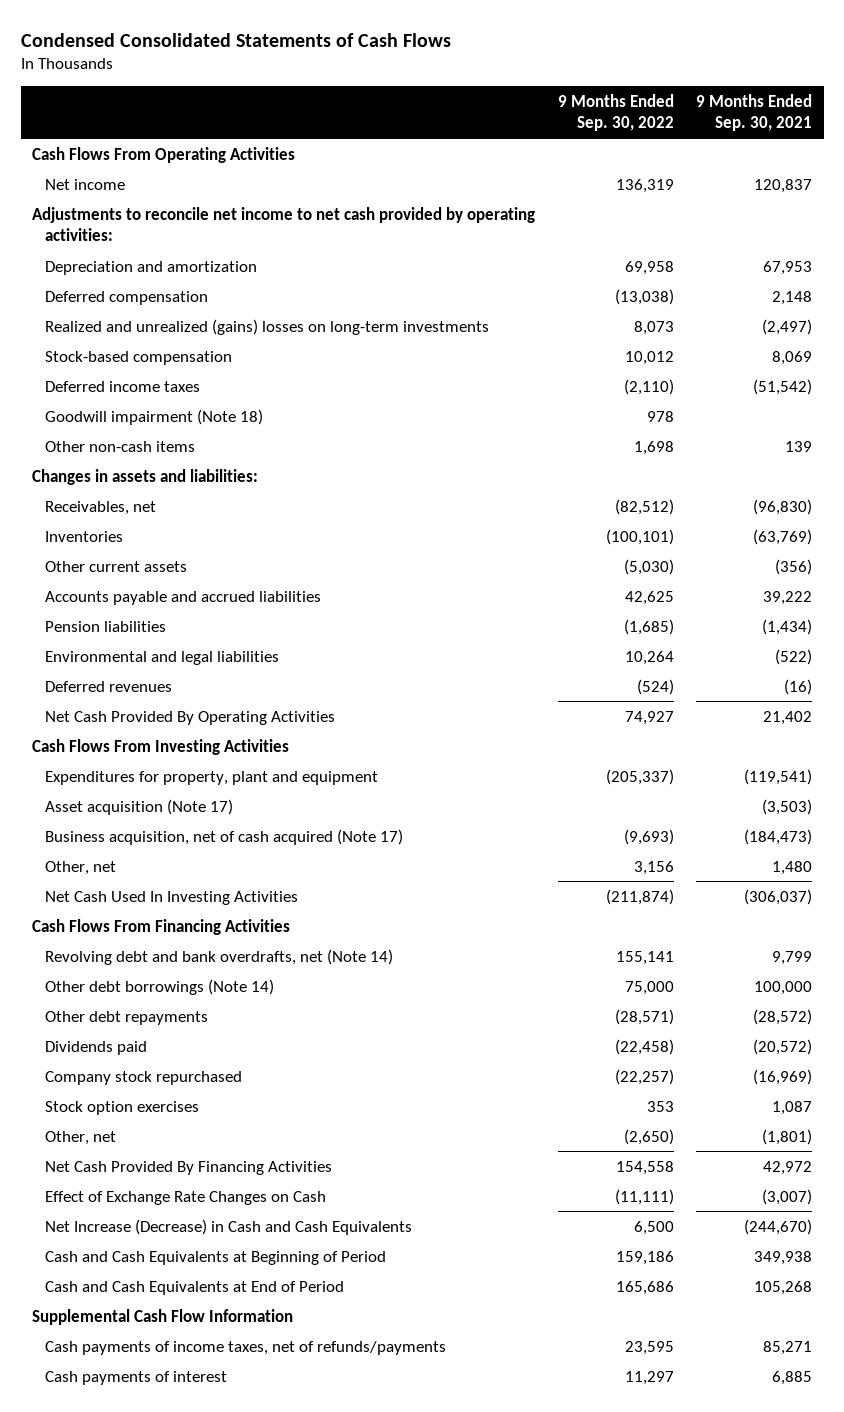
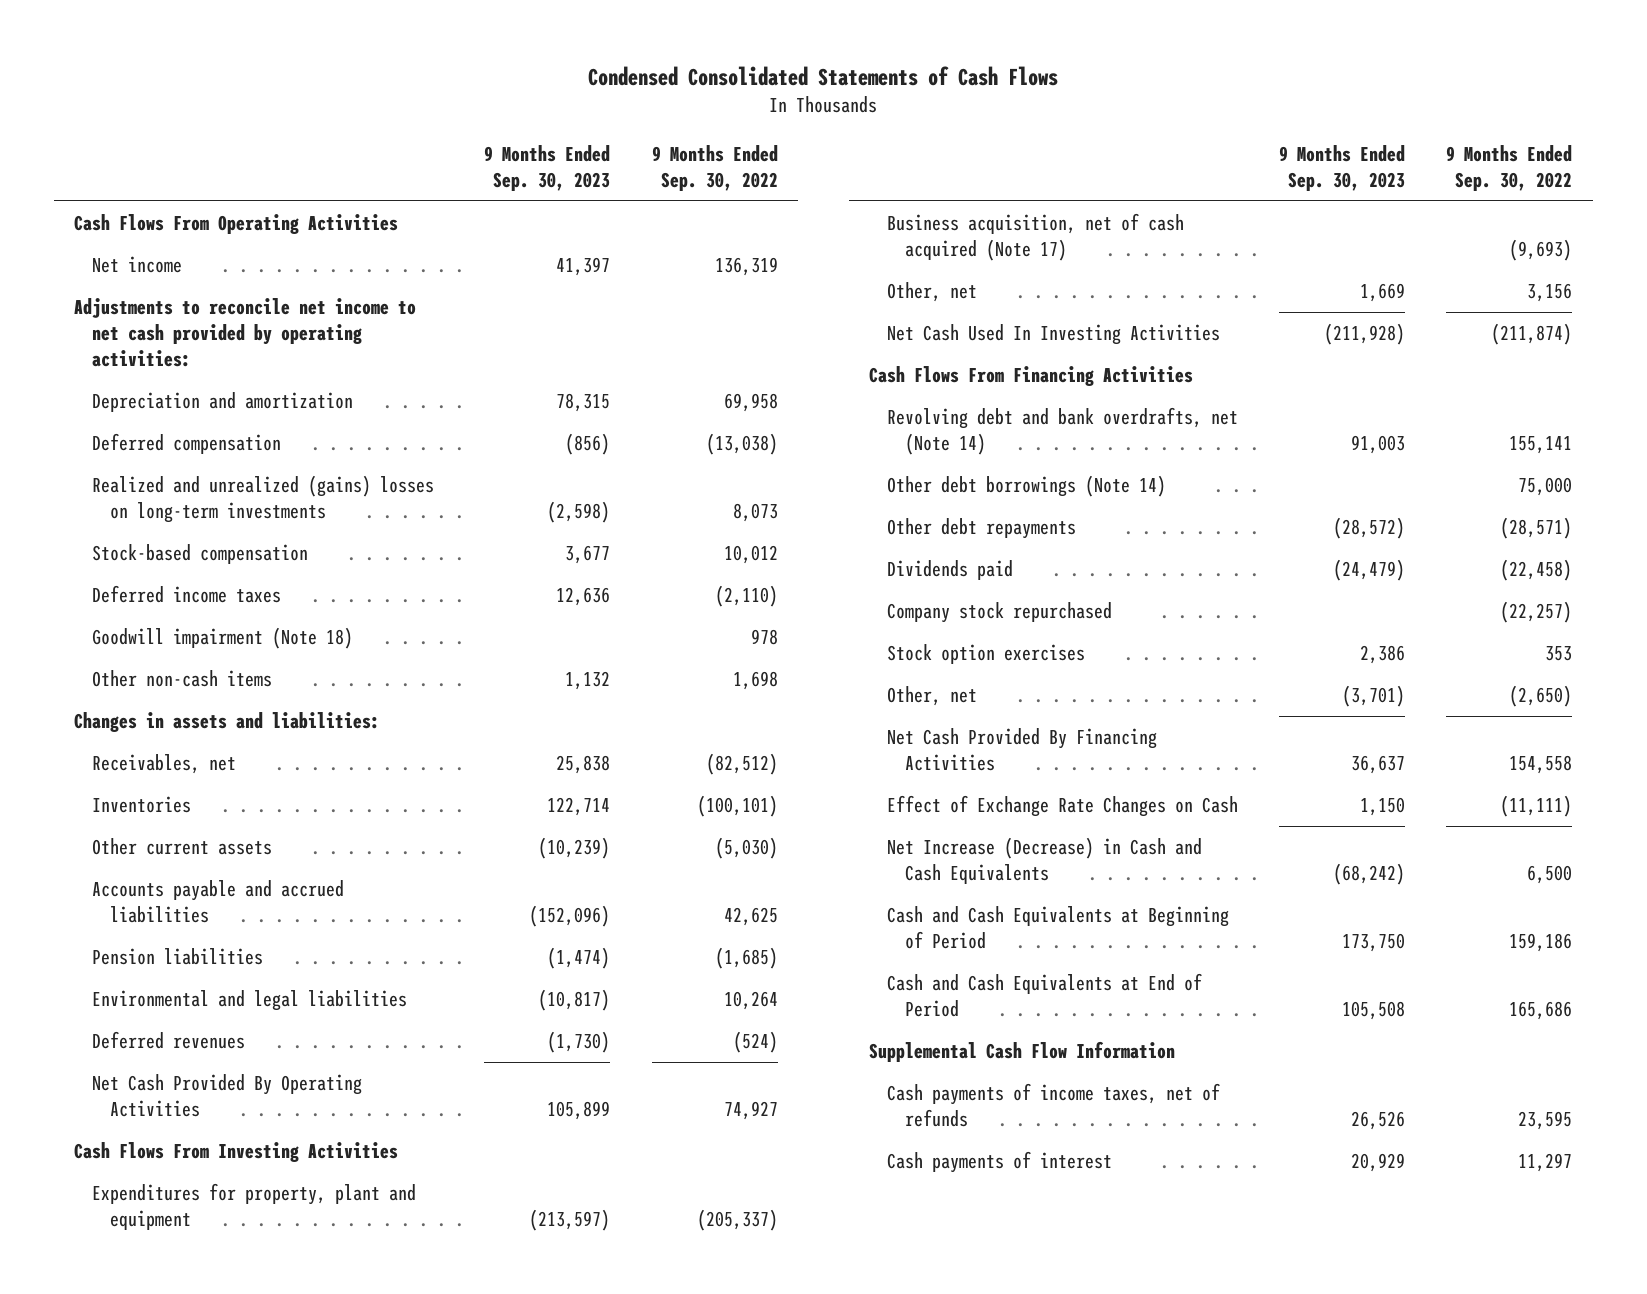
- | 9 Months Ended Sep. 30, 2022 | 9 Months Ended Sep. 30, 2021
+ | 9 Months Ended Sep. 30, 2023 | 9 Months Ended Sep. 30, 2022
- Asset acquisition (Note 17) | | (3,503)
- Cash payments of income taxes, net of refunds/payments | 23,595 | 85,271
+ Cash payments of income taxes, net of refunds | 26,526 | 23,595

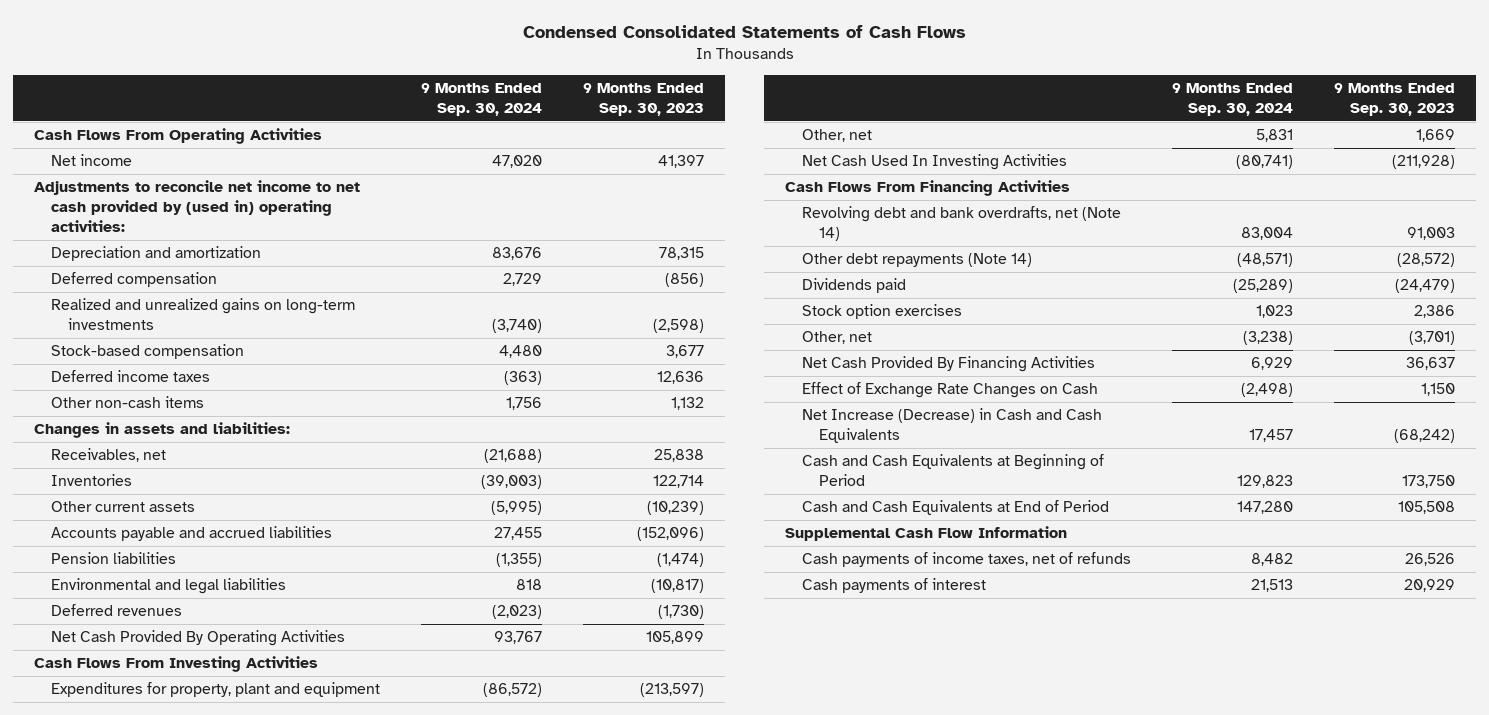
- | 9 Months Ended Sep. 30, 2023 | 9 Months Ended Sep. 30, 2022
+ | 9 Months Ended Sep. 30, 2024 | 9 Months Ended Sep. 30, 2023
- Adjustments to reconcile net income to net cash provided by operating activities:
+ Adjustments to reconcile net income to net cash provided by (used in) operating activities:
- Realized and unrealized (gains) losses on long-term investments | (2,598) | 8,073
+ Realized and unrealized gains on long-term investments | (3,740) | (2,598)
- Goodwill impairment (Note 18) | | 978
- Business acquisition, net of cash acquired (Note 17) | | (9,693)
- Other debt borrowings (Note 14) | | 75,000
- Other debt repayments | (28,572) | (28,571)
+ Other debt repayments (Note 14) | (48,571) | (28,572)
- Company stock repurchased | | (22,257)

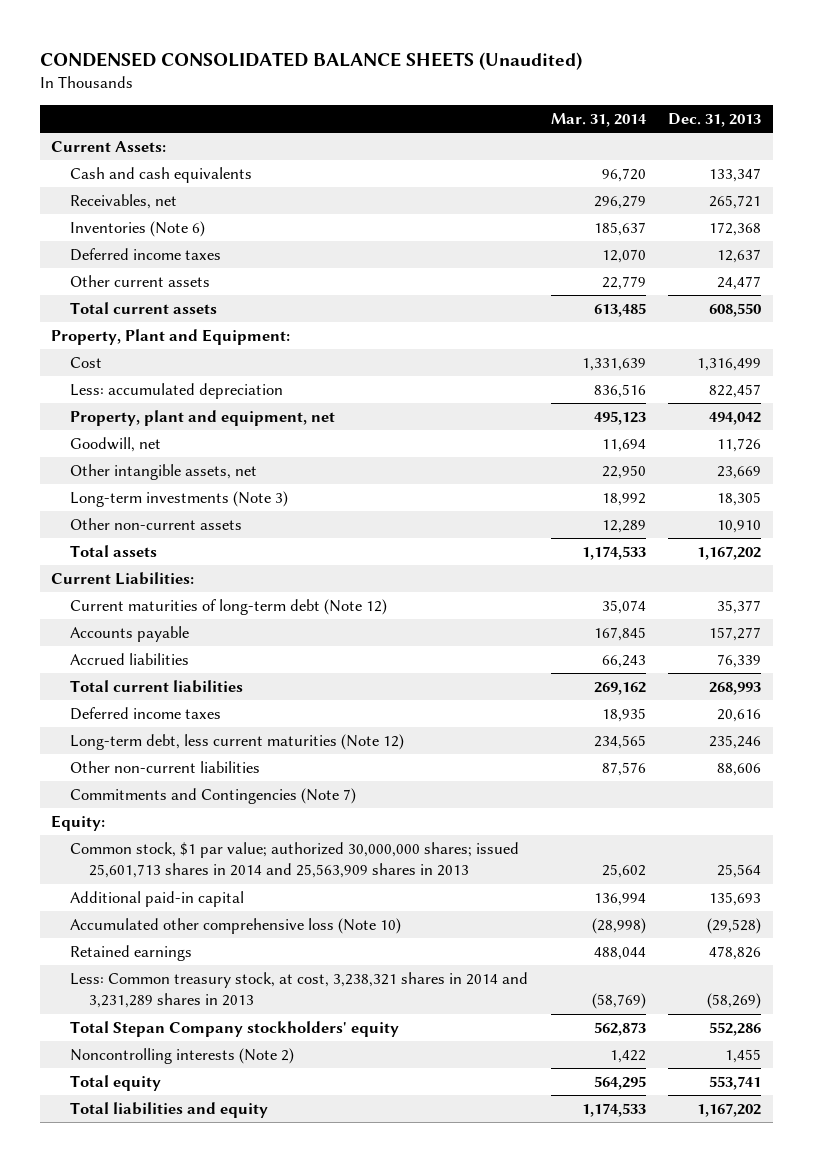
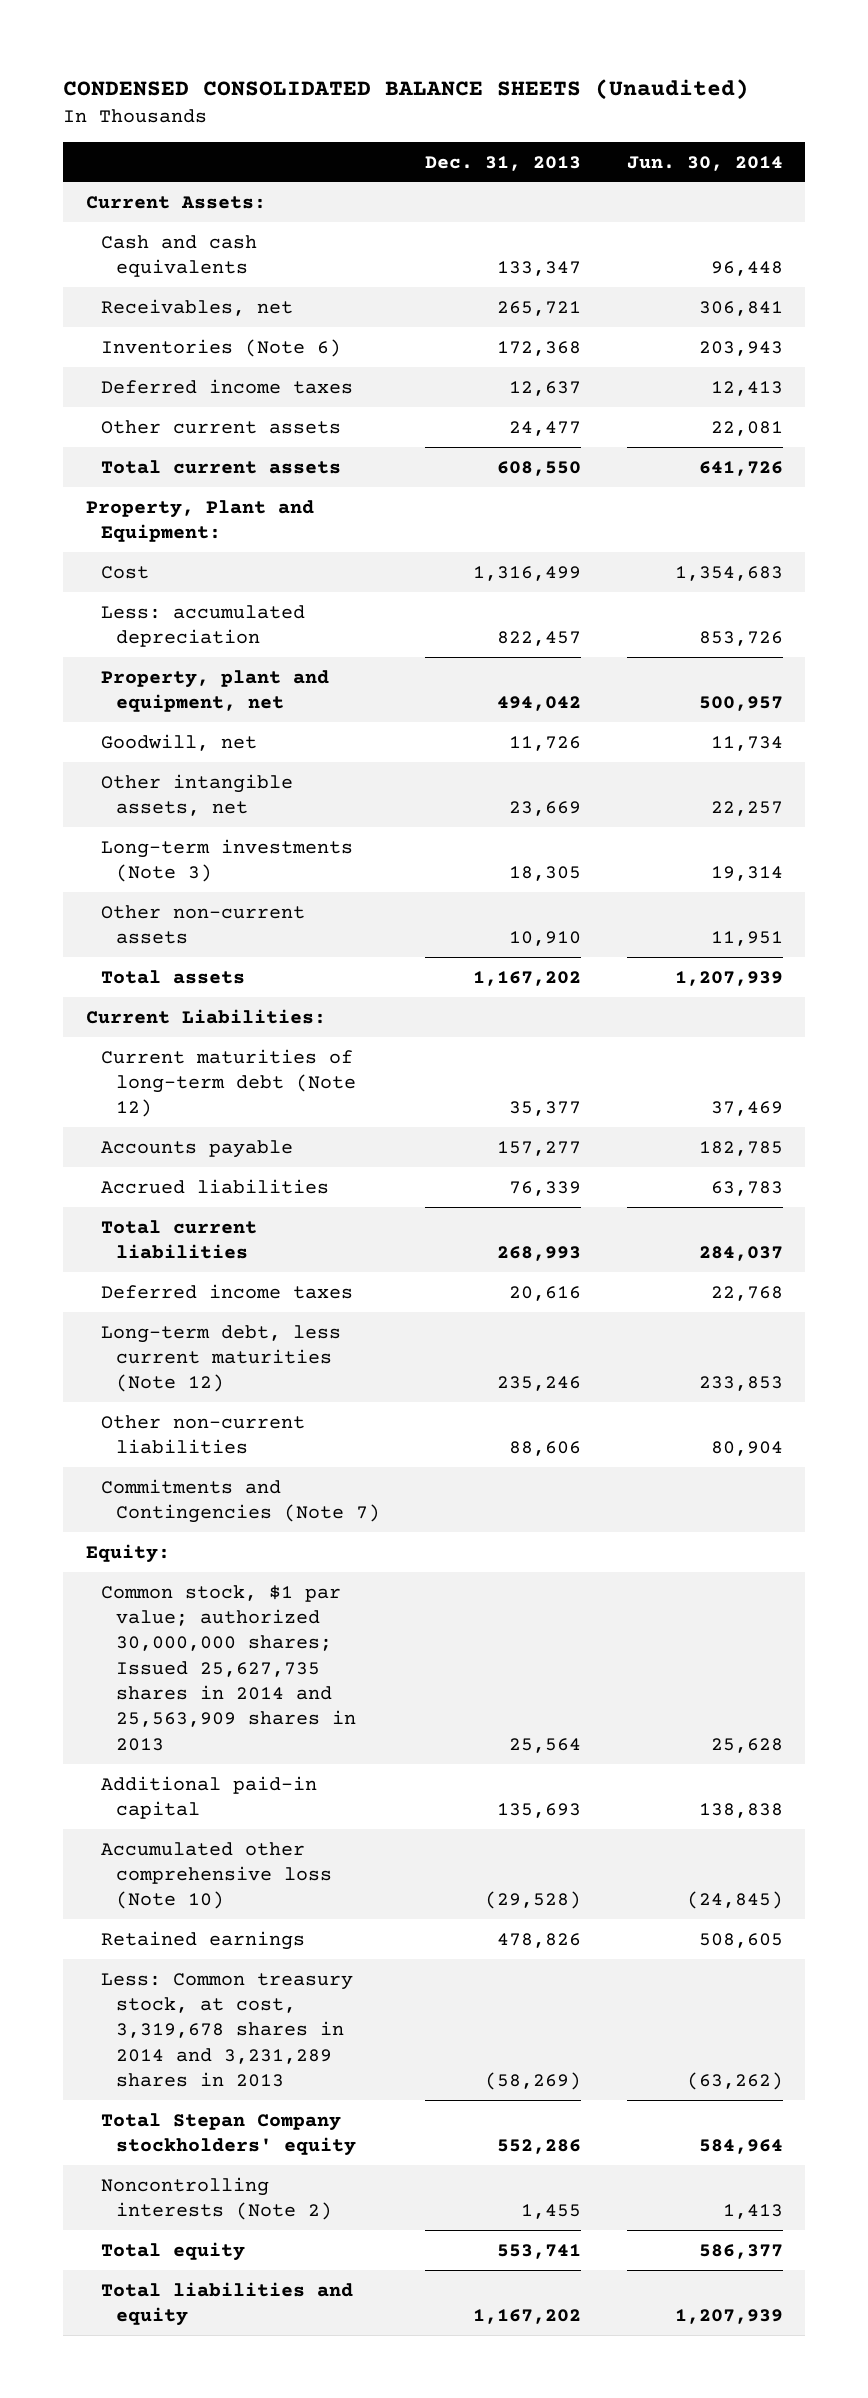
- | Mar. 31, 2014 | Dec. 31, 2013
+ | Dec. 31, 2013 | Jun. 30, 2014
- Common stock, $1 par value; authorized 30,000,000 shares; issued 25,601,713 shares in 2014 and 25,563,909 shares in 2013 | 25,602 | 25,564
+ Common stock, $1 par value; authorized 30,000,000 shares; Issued 25,627,735 shares in 2014 and 25,563,909 shares in 2013 | 25,564 | 25,628
- Less: Common treasury stock, at cost, 3,238,321 shares in 2014 and 3,231,289 shares in 2013 | (58,769) | (58,269)
+ Less: Common treasury stock, at cost, 3,319,678 shares in 2014 and 3,231,289 shares in 2013 | (58,269) | (63,262)

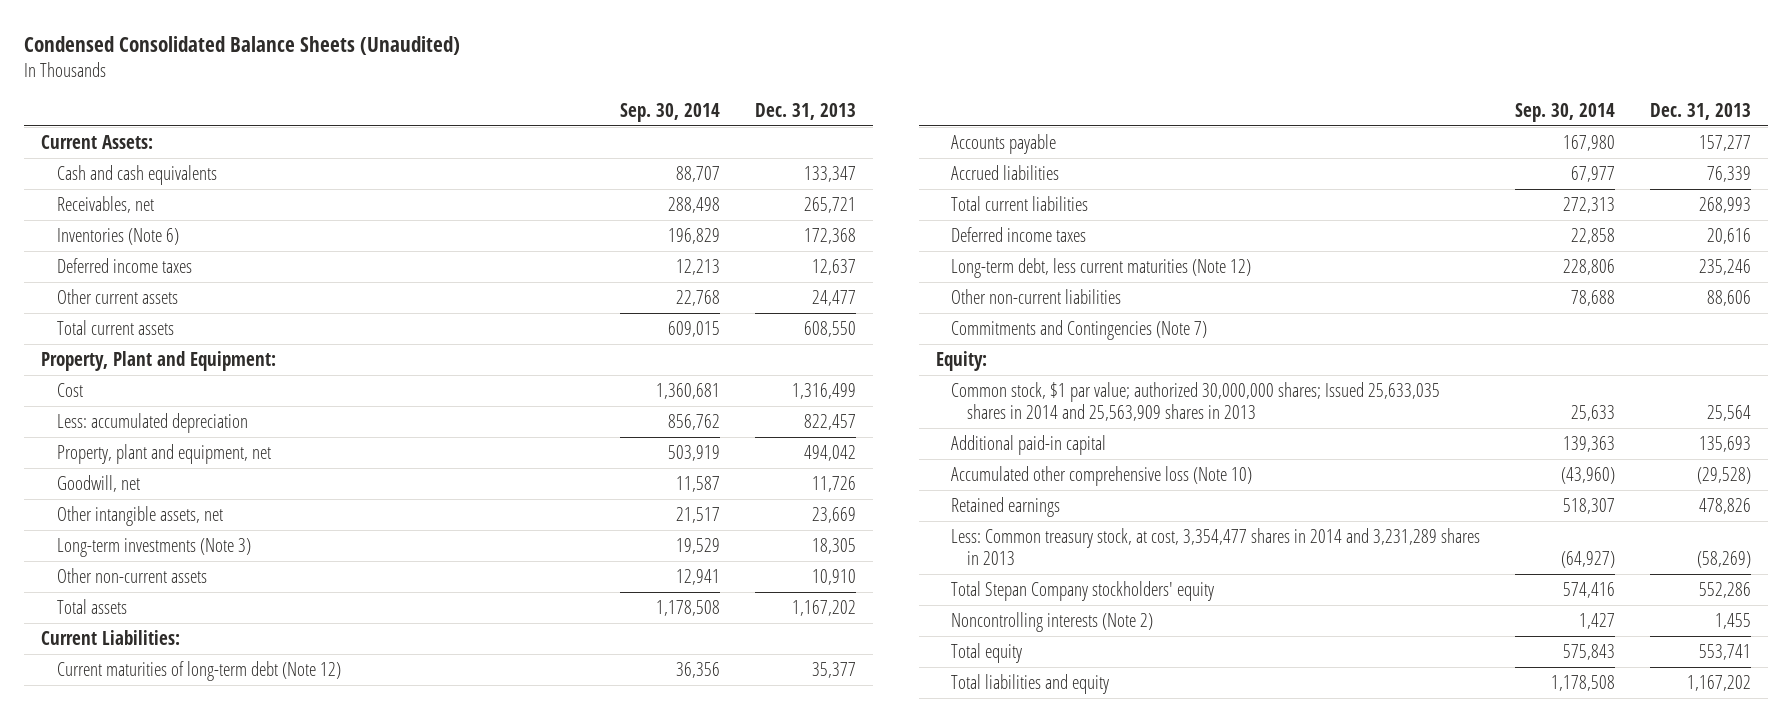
- CONDENSED CONSOLIDATED BALANCE SHEETS (Unaudited)
+ Condensed Consolidated Balance Sheets (Unaudited)
- | Dec. 31, 2013 | Jun. 30, 2014
+ | Sep. 30, 2014 | Dec. 31, 2013
- Common stock, $1 par value; authorized 30,000,000 shares; Issued 25,627,735 shares in 2014 and 25,563,909 shares in 2013 | 25,564 | 25,628
+ Common stock, $1 par value; authorized 30,000,000 shares; Issued 25,633,035 shares in 2014 and 25,563,909 shares in 2013 | 25,633 | 25,564
- Less: Common treasury stock, at cost, 3,319,678 shares in 2014 and 3,231,289 shares in 2013 | (58,269) | (63,262)
+ Less: Common treasury stock, at cost, 3,354,477 shares in 2014 and 3,231,289 shares in 2013 | (64,927) | (58,269)

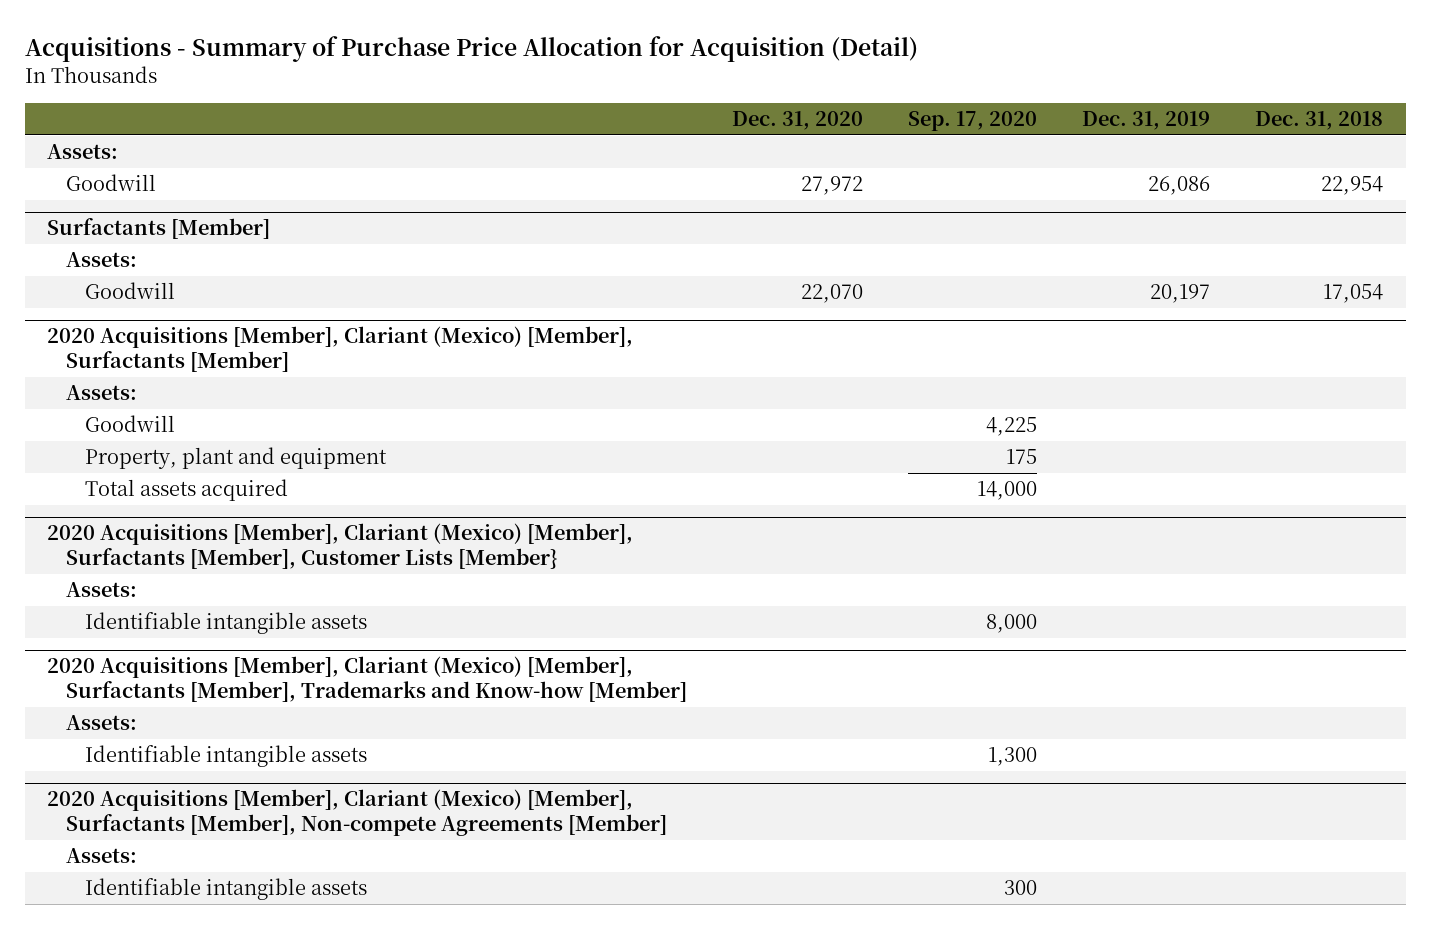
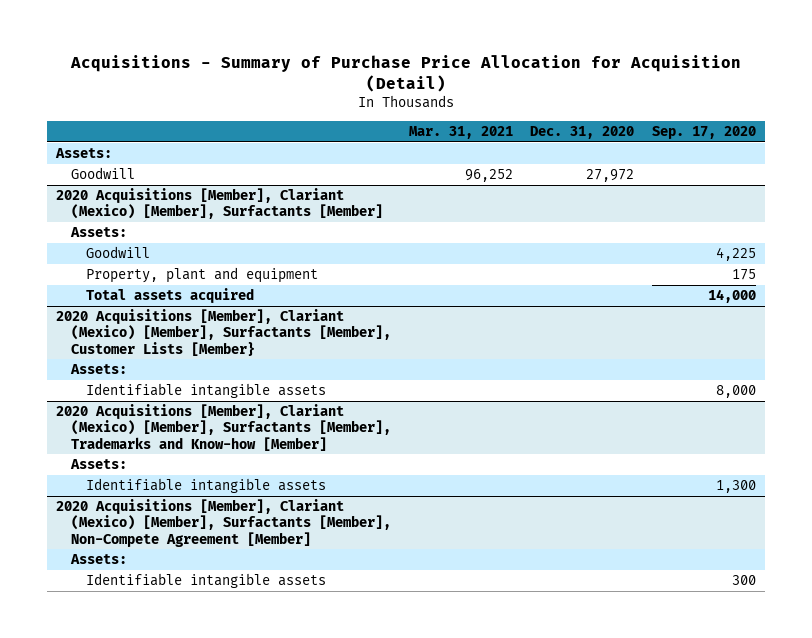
- | Dec. 31, 2020 | Sep. 17, 2020 | Dec. 31, 2019 | Dec. 31, 2018
+ | Mar. 31, 2021 | Dec. 31, 2020 | Sep. 17, 2020
- Surfactants [Member]
- Assets:
- Goodwill | 22,070 | | 20,197 | 17,054
- 2020 Acquisitions [Member], Clariant (Mexico) [Member], Surfactants [Member], Non-compete Agreements [Member]
+ 2020 Acquisitions [Member], Clariant (Mexico) [Member], Surfactants [Member], Non-Compete Agreement [Member]

